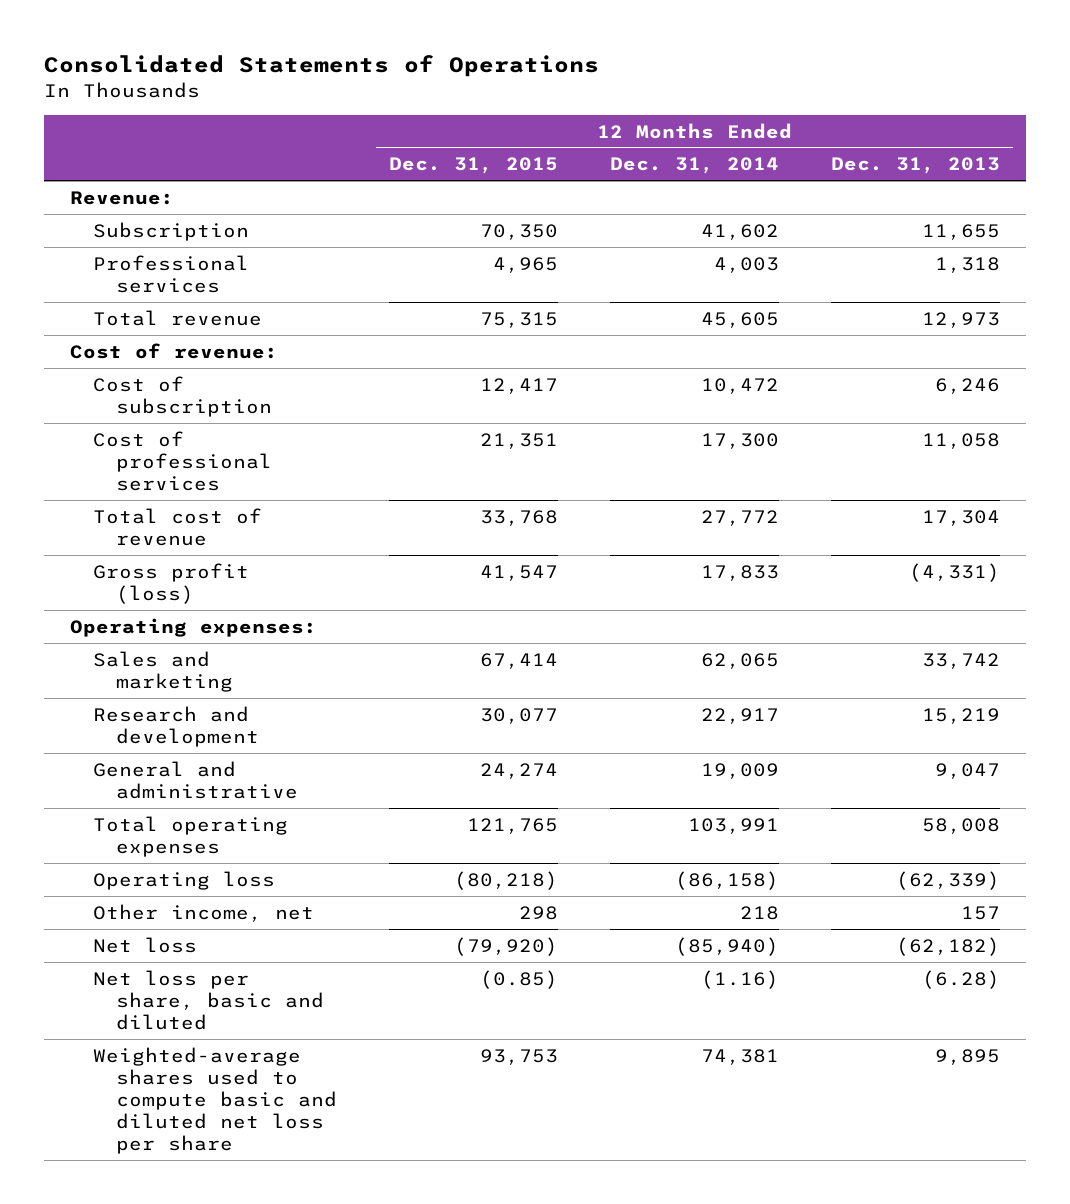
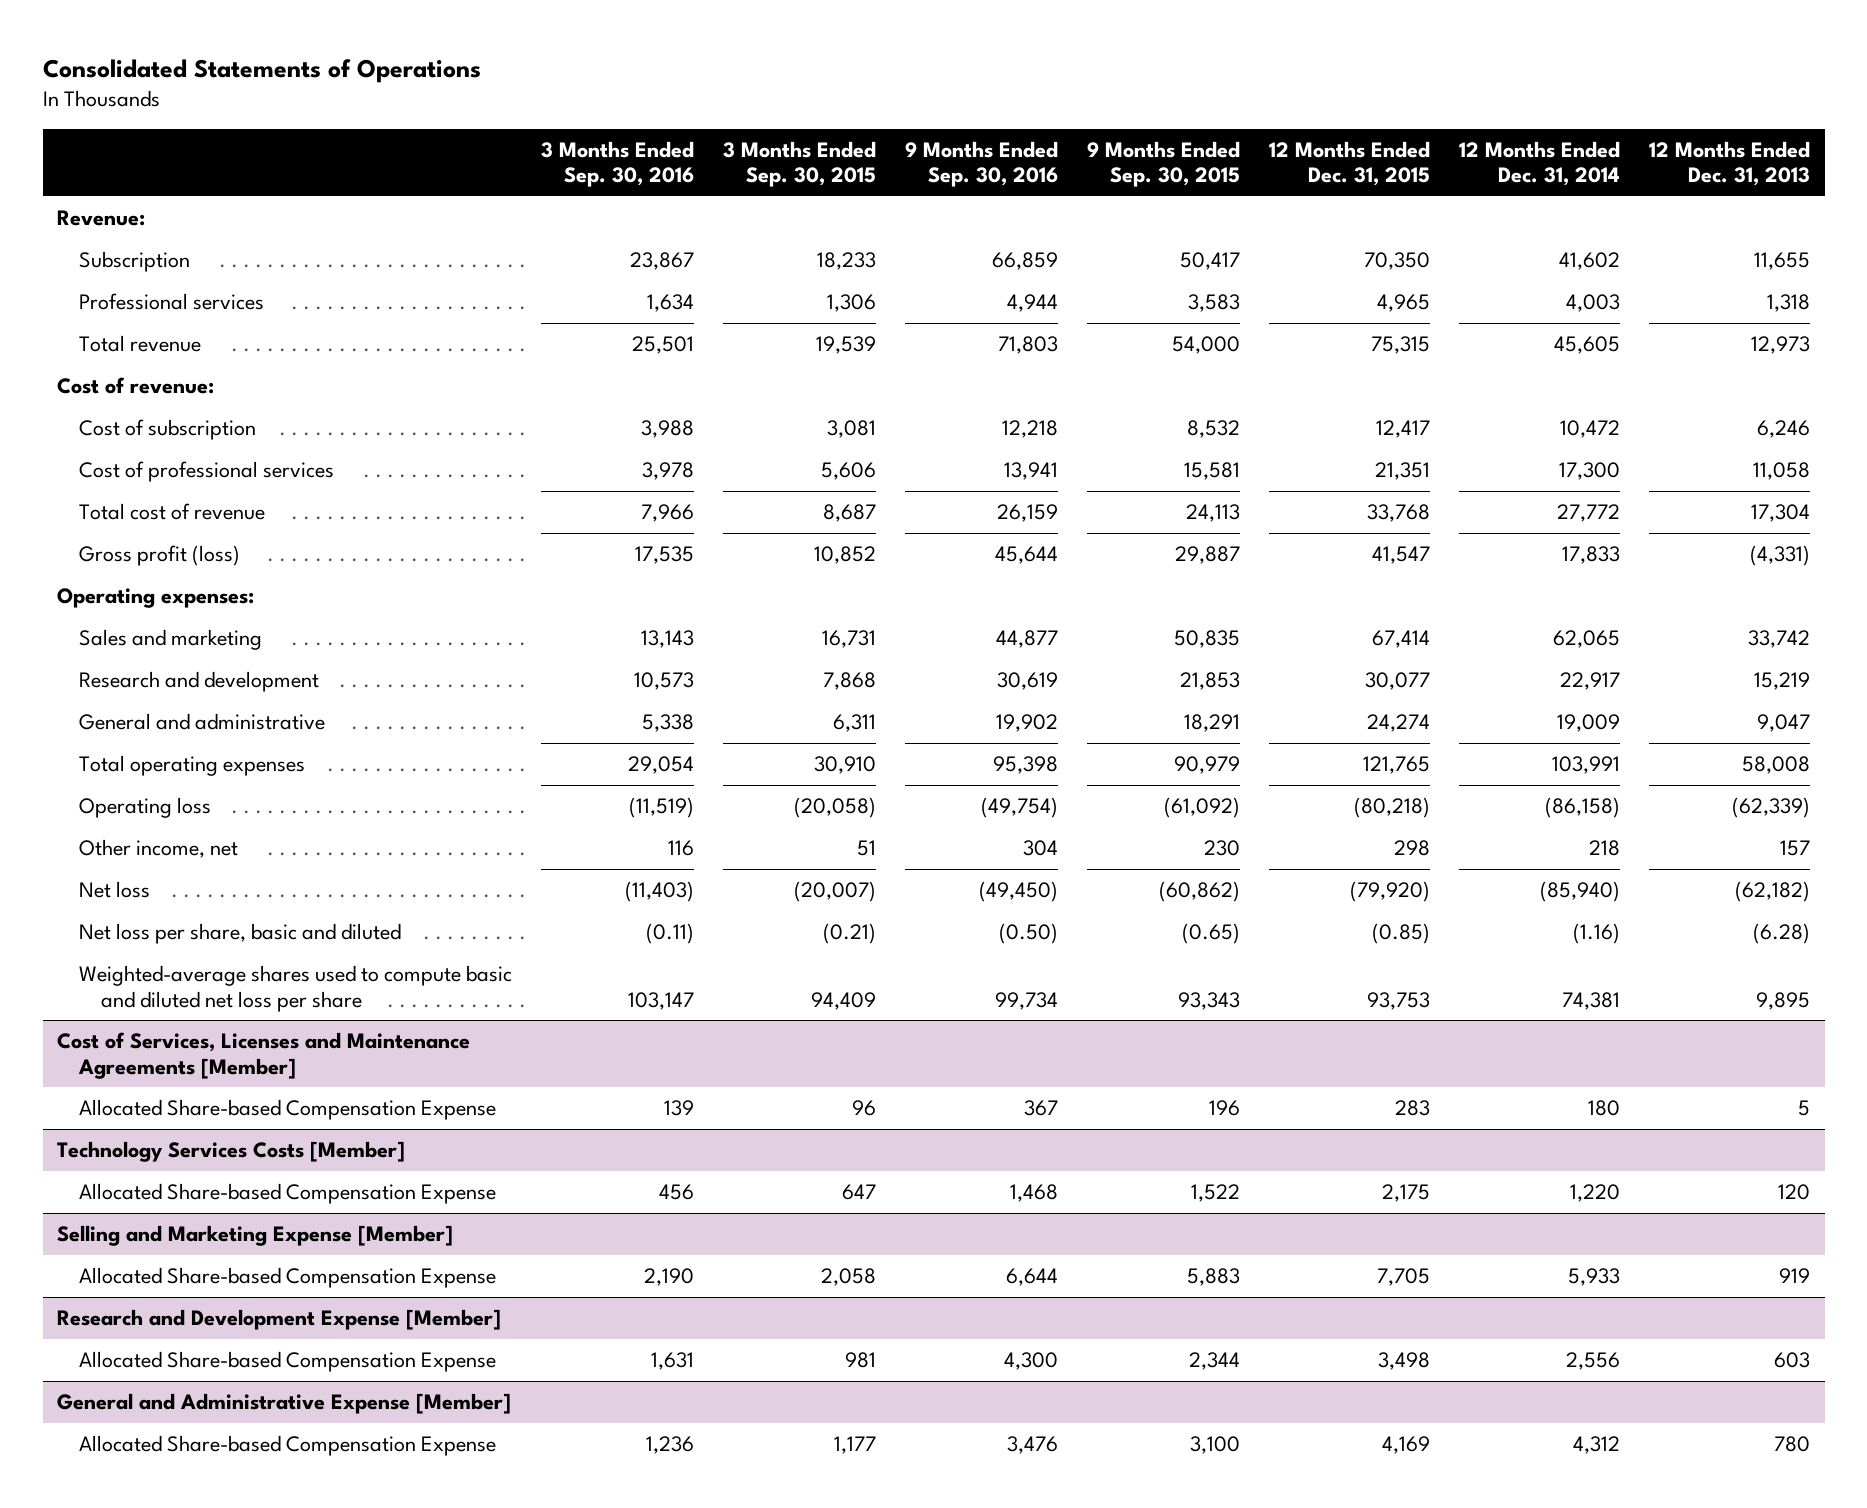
- | 12 Months Ended Dec. 31, 2015 | 12 Months Ended Dec. 31, 2014 | 12 Months Ended Dec. 31, 2013
+ | 3 Months Ended Sep. 30, 2016 | 3 Months Ended Sep. 30, 2015 | 9 Months Ended Sep. 30, 2016 | 9 Months Ended Sep. 30, 2015 | 12 Months Ended Dec. 31, 2015 | 12 Months Ended Dec. 31, 2014 | 12 Months Ended Dec. 31, 2013
+ Cost of Services, Licenses and Maintenance Agreements [Member]
+ Allocated Share-based Compensation Expense | 139 | 96 | 367 | 196 | 283 | 180 | 5
+ Technology Services Costs [Member]
+ Allocated Share-based Compensation Expense | 456 | 647 | 1,468 | 1,522 | 2,175 | 1,220 | 120
+ Selling and Marketing Expense [Member]
+ Allocated Share-based Compensation Expense | 2,190 | 2,058 | 6,644 | 5,883 | 7,705 | 5,933 | 919
+ Research and Development Expense [Member]
+ Allocated Share-based Compensation Expense | 1,631 | 981 | 4,300 | 2,344 | 3,498 | 2,556 | 603
+ General and Administrative Expense [Member]
+ Allocated Share-based Compensation Expense | 1,236 | 1,177 | 3,476 | 3,100 | 4,169 | 4,312 | 780

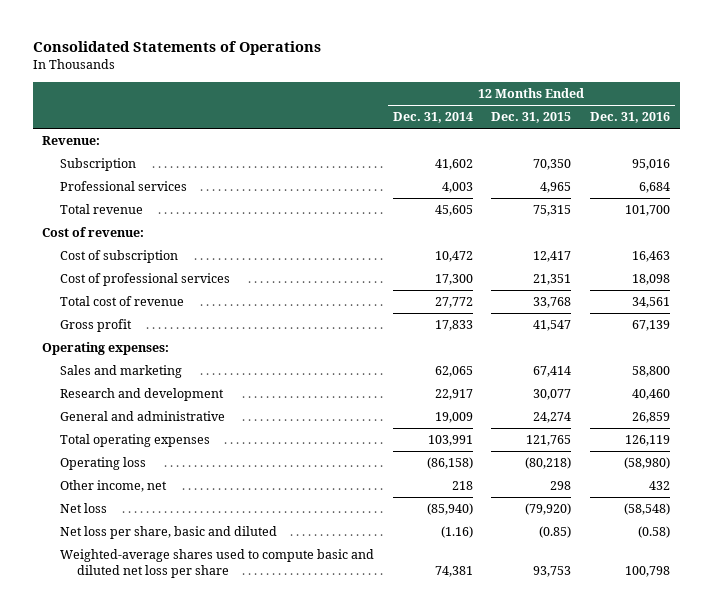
- | 3 Months Ended Sep. 30, 2016 | 3 Months Ended Sep. 30, 2015 | 9 Months Ended Sep. 30, 2016 | 9 Months Ended Sep. 30, 2015 | 12 Months Ended Dec. 31, 2015 | 12 Months Ended Dec. 31, 2014 | 12 Months Ended Dec. 31, 2013
+ | 12 Months Ended Dec. 31, 2014 | 12 Months Ended Dec. 31, 2015 | 12 Months Ended Dec. 31, 2016
- Gross profit (loss) | 17,535 | 10,852 | 45,644 | 29,887 | 41,547 | 17,833 | (4,331)
+ Gross profit | 17,833 | 41,547 | 67,139
- Cost of Services, Licenses and Maintenance Agreements [Member]
- Allocated Share-based Compensation Expense | 139 | 96 | 367 | 196 | 283 | 180 | 5
- Technology Services Costs [Member]
- Allocated Share-based Compensation Expense | 456 | 647 | 1,468 | 1,522 | 2,175 | 1,220 | 120
- Selling and Marketing Expense [Member]
- Allocated Share-based Compensation Expense | 2,190 | 2,058 | 6,644 | 5,883 | 7,705 | 5,933 | 919
- Research and Development Expense [Member]
- Allocated Share-based Compensation Expense | 1,631 | 981 | 4,300 | 2,344 | 3,498 | 2,556 | 603
- General and Administrative Expense [Member]
- Allocated Share-based Compensation Expense | 1,236 | 1,177 | 3,476 | 3,100 | 4,169 | 4,312 | 780

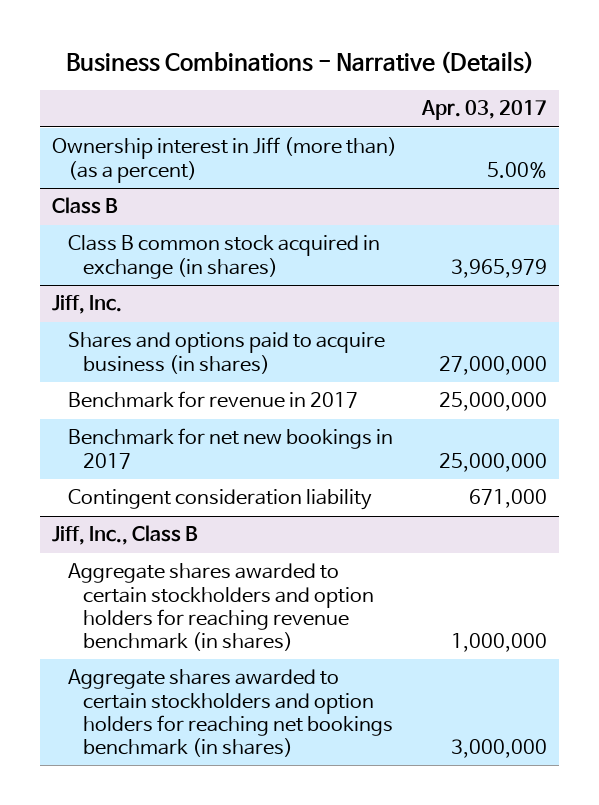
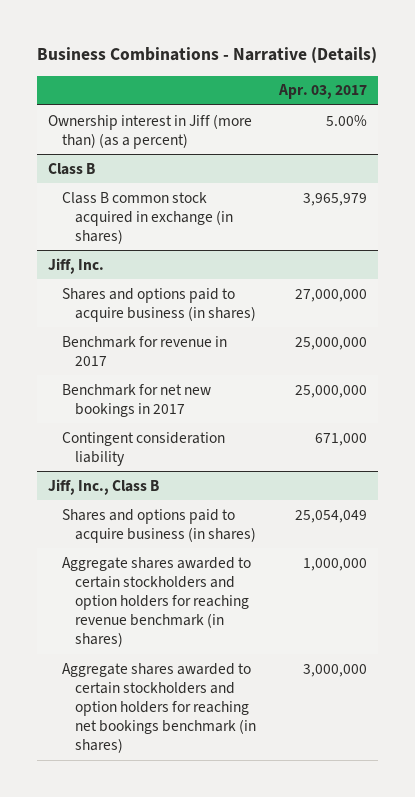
@ Jiff, Inc., Class B
+ Shares and options paid to acquire business (in shares) | 25,054,049

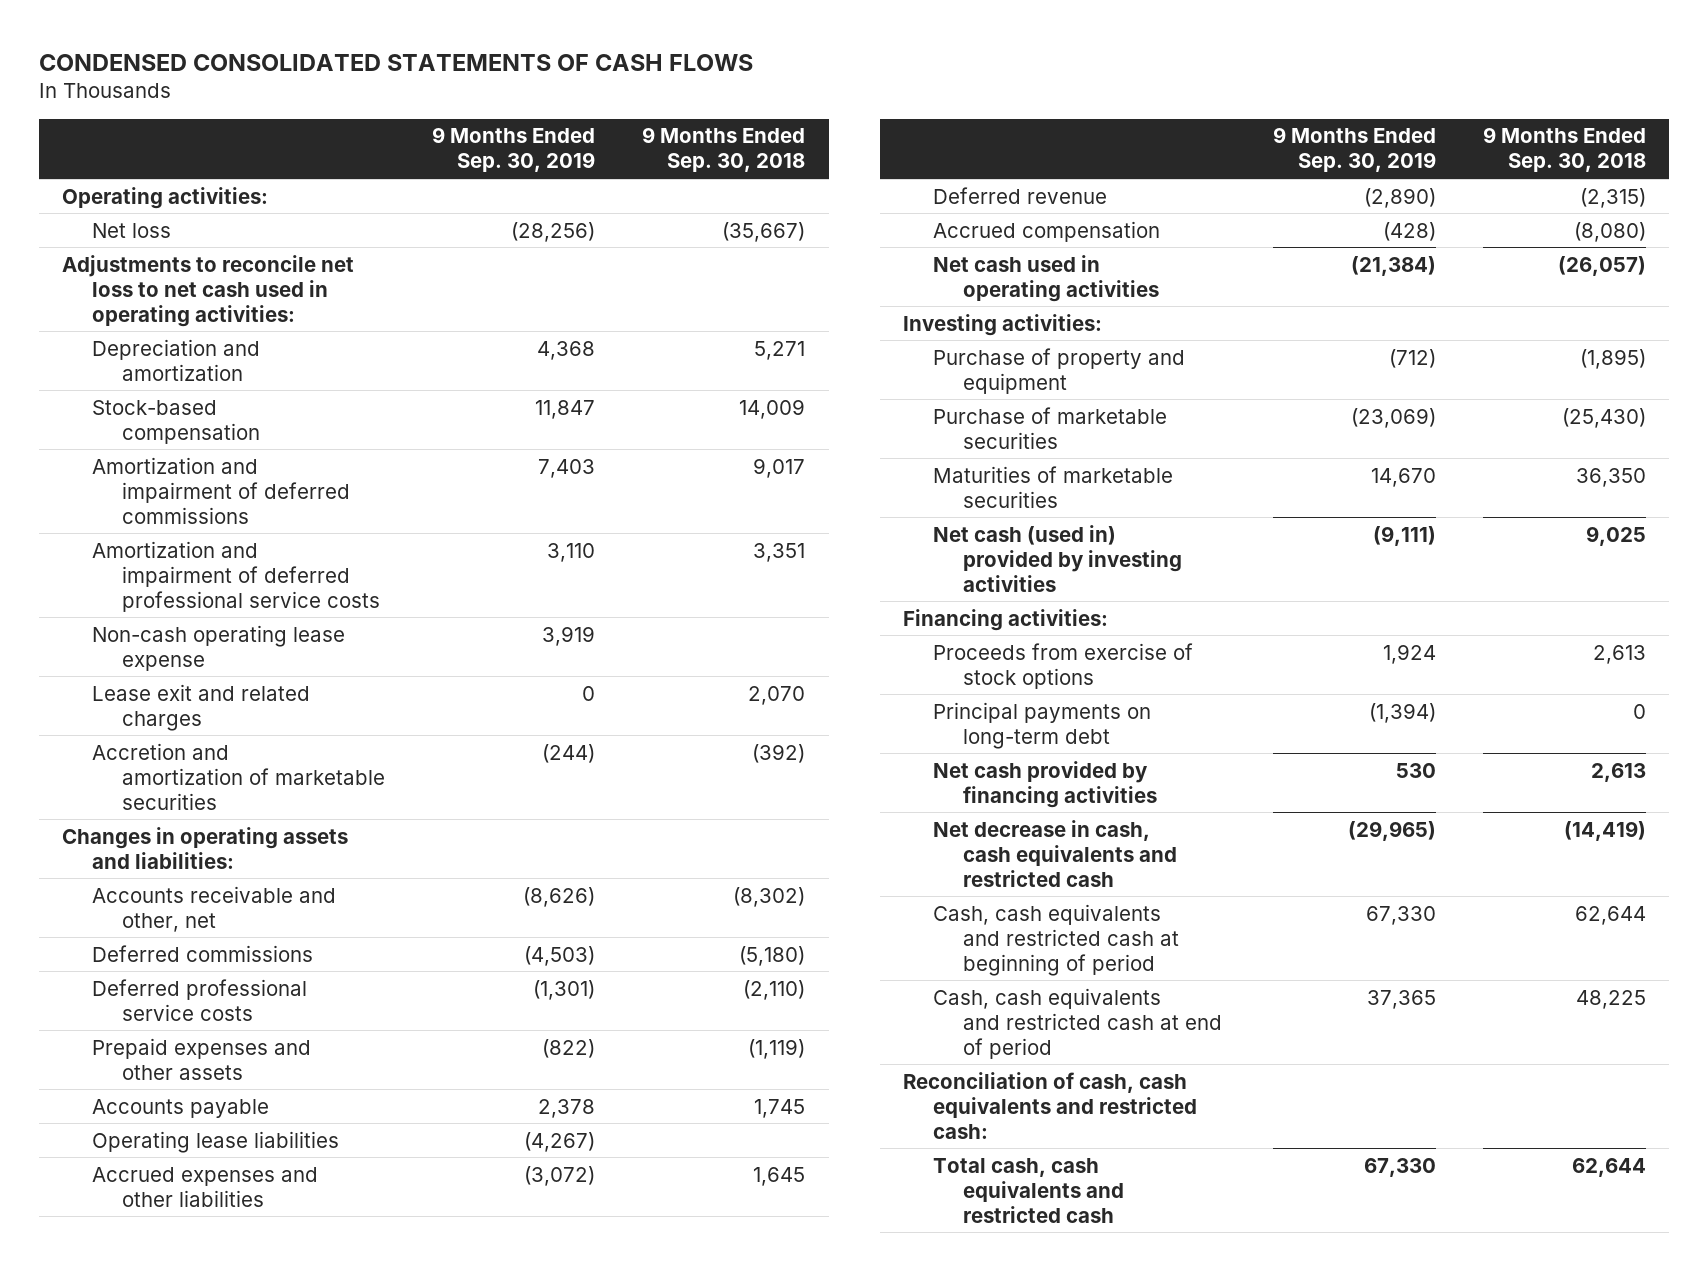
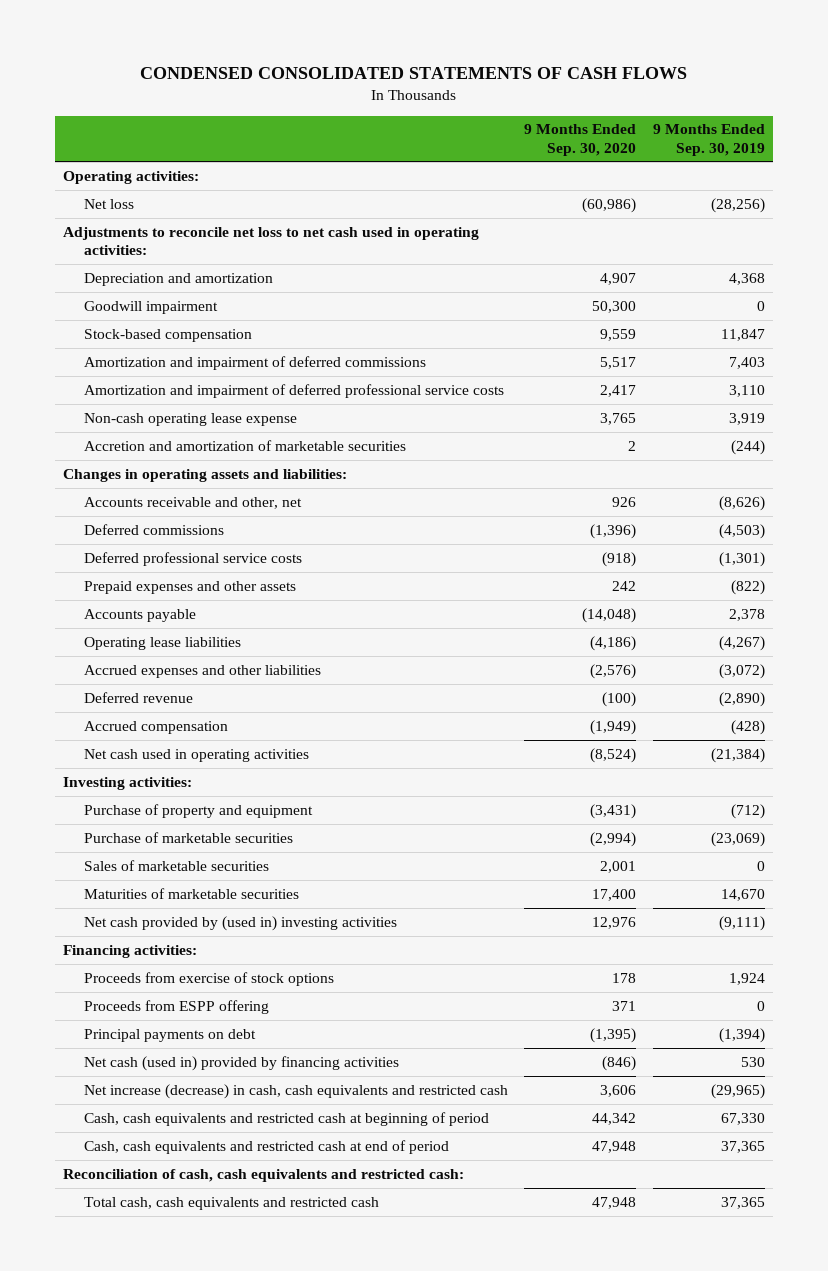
- | 9 Months Ended Sep. 30, 2019 | 9 Months Ended Sep. 30, 2018
+ | 9 Months Ended Sep. 30, 2020 | 9 Months Ended Sep. 30, 2019
+ Goodwill impairment | 50,300 | 0
- Lease exit and related charges | 0 | 2,070
+ Sales of marketable securities | 2,001 | 0
- Net cash (used in) provided by investing activities | (9,111) | 9,025
+ Net cash provided by (used in) investing activities | 12,976 | (9,111)
- Principal payments on long-term debt | (1,394) | 0
- Net cash provided by financing activities | 530 | 2,613
- Net decrease in cash, cash equivalents and restricted cash | (29,965) | (14,419)
+ Proceeds from ESPP offering | 371 | 0
+ Principal payments on debt | (1,395) | (1,394)
+ Net cash (used in) provided by financing activities | (846) | 530
+ Net increase (decrease) in cash, cash equivalents and restricted cash | 3,606 | (29,965)
- Total cash, cash equivalents and restricted cash | 67,330 | 62,644
+ Total cash, cash equivalents and restricted cash | 47,948 | 37,365

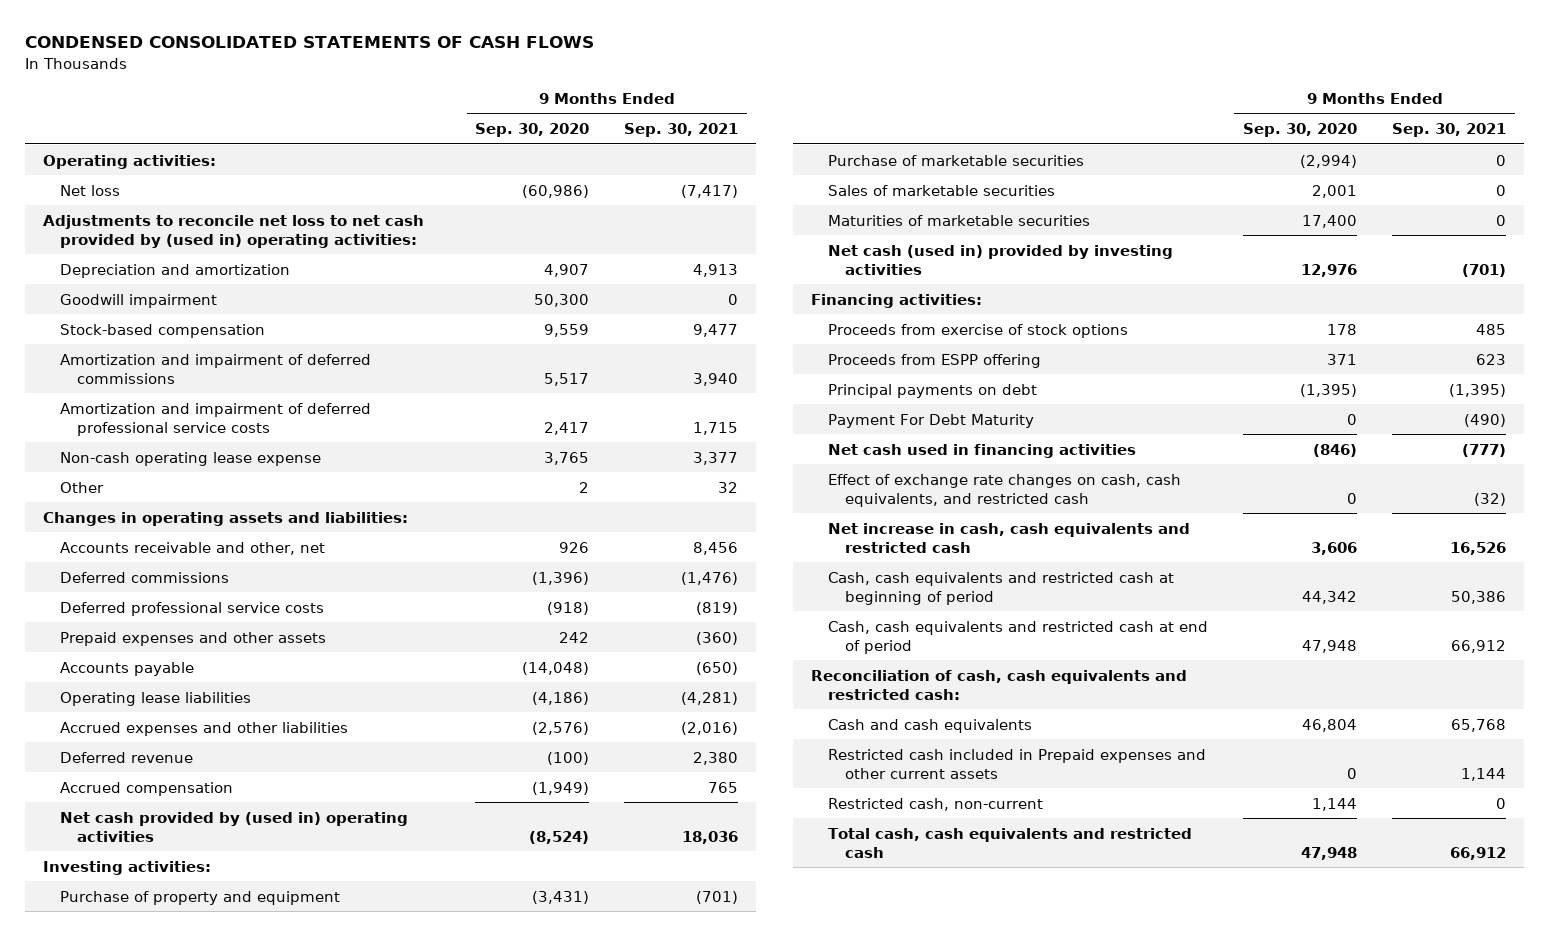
- | 9 Months Ended Sep. 30, 2020 | 9 Months Ended Sep. 30, 2019
+ | 9 Months Ended Sep. 30, 2020 | 9 Months Ended Sep. 30, 2021
- Adjustments to reconcile net loss to net cash used in operating activities:
+ Adjustments to reconcile net loss to net cash provided by (used in) operating activities:
- Accretion and amortization of marketable securities | 2 | (244)
+ Other | 2 | 32
- Net cash used in operating activities | (8,524) | (21,384)
+ Net cash provided by (used in) operating activities | (8,524) | 18,036
- Net cash provided by (used in) investing activities | 12,976 | (9,111)
+ Net cash (used in) provided by investing activities | 12,976 | (701)
- Net cash (used in) provided by financing activities | (846) | 530
- Net increase (decrease) in cash, cash equivalents and restricted cash | 3,606 | (29,965)
+ Payment For Debt Maturity | 0 | (490)
+ Net cash used in financing activities | (846) | (777)
+ Effect of exchange rate changes on cash, cash equivalents, and restricted cash | 0 | (32)
+ Net increase in cash, cash equivalents and restricted cash | 3,606 | 16,526
+ Cash and cash equivalents | 46,804 | 65,768
+ Restricted cash included in Prepaid expenses and other current assets | 0 | 1,144
+ Restricted cash, non-current | 1,144 | 0

